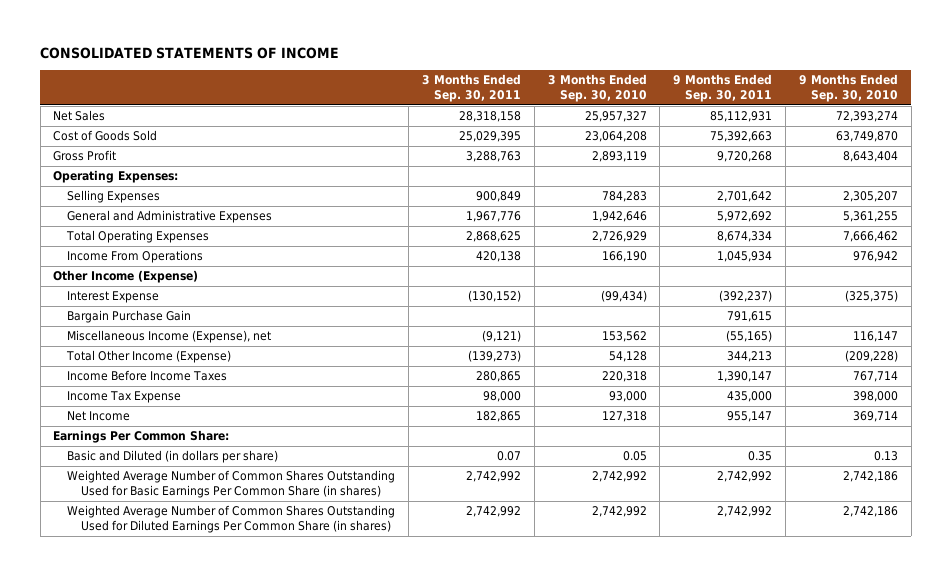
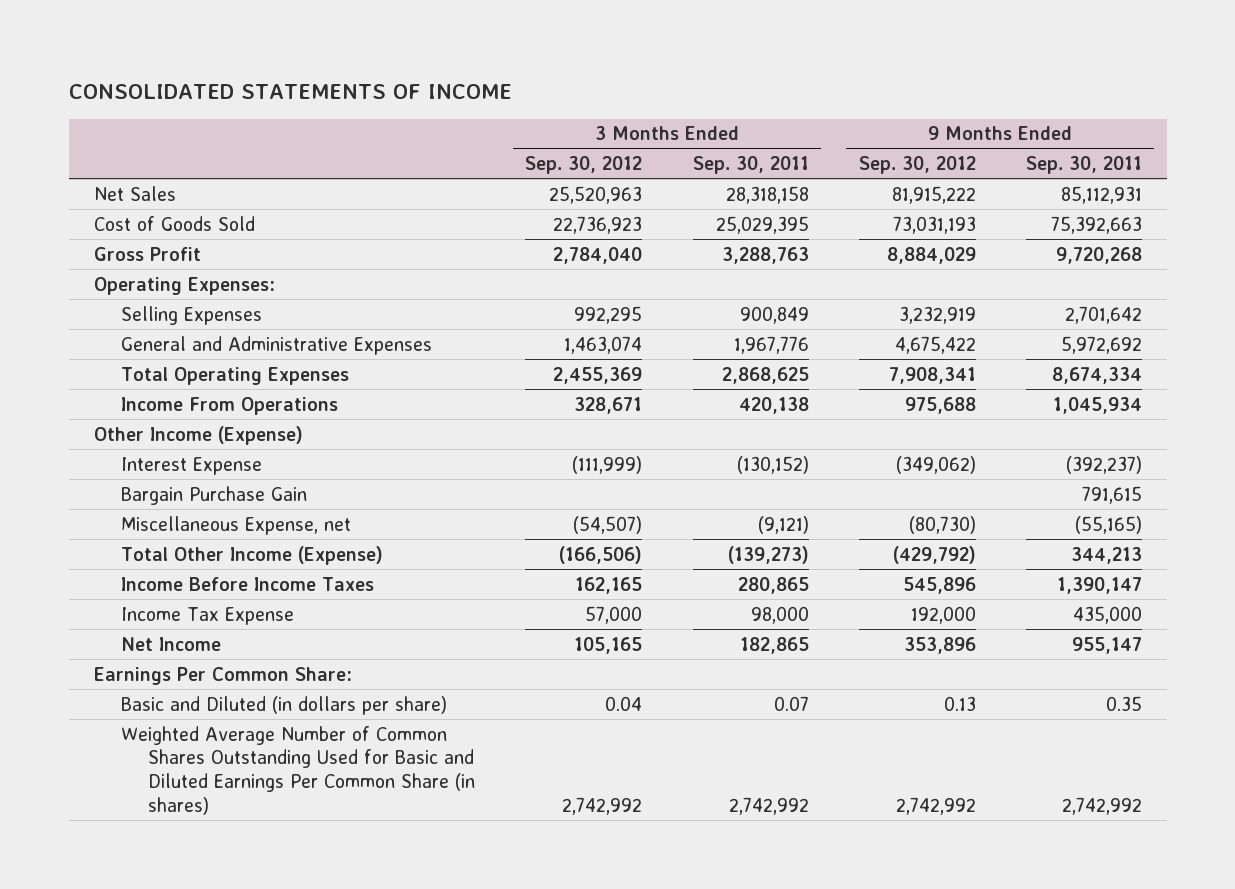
- | 3 Months Ended Sep. 30, 2011 | 3 Months Ended Sep. 30, 2010 | 9 Months Ended Sep. 30, 2011 | 9 Months Ended Sep. 30, 2010
+ | 3 Months Ended Sep. 30, 2012 | 3 Months Ended Sep. 30, 2011 | 9 Months Ended Sep. 30, 2012 | 9 Months Ended Sep. 30, 2011
- Miscellaneous Income (Expense), net | (9,121) | 153,562 | (55,165) | 116,147
+ Miscellaneous Expense, net | (54,507) | (9,121) | (80,730) | (55,165)
- Weighted Average Number of Common Shares Outstanding Used for Basic Earnings Per Common Share (in shares) | 2,742,992 | 2,742,992 | 2,742,992 | 2,742,186
- Weighted Average Number of Common Shares Outstanding Used for Diluted Earnings Per Common Share (in shares) | 2,742,992 | 2,742,992 | 2,742,992 | 2,742,186
+ Weighted Average Number of Common Shares Outstanding Used for Basic and Diluted Earnings Per Common Share (in shares) | 2,742,992 | 2,742,992 | 2,742,992 | 2,742,992

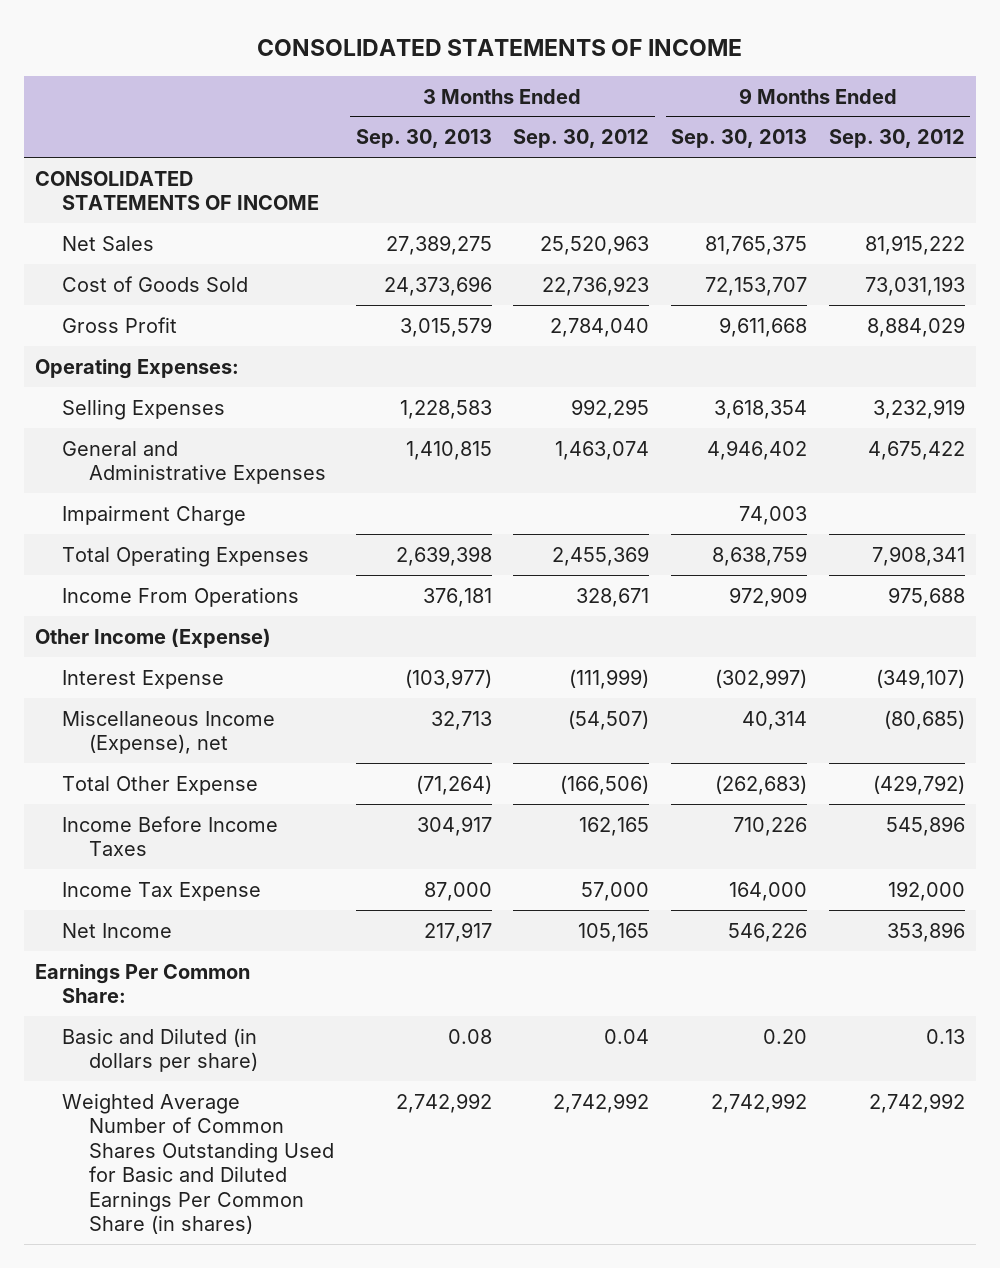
- | 3 Months Ended Sep. 30, 2012 | 3 Months Ended Sep. 30, 2011 | 9 Months Ended Sep. 30, 2012 | 9 Months Ended Sep. 30, 2011
+ | 3 Months Ended Sep. 30, 2013 | 3 Months Ended Sep. 30, 2012 | 9 Months Ended Sep. 30, 2013 | 9 Months Ended Sep. 30, 2012
+ CONSOLIDATED STATEMENTS OF INCOME
+ Impairment Charge | | | 74,003 |
- Interest Expense | (111,999) | (130,152) | (349,062) | (392,237)
- Bargain Purchase Gain | | | | 791,615
- Miscellaneous Expense, net | (54,507) | (9,121) | (80,730) | (55,165)
- Total Other Income (Expense) | (166,506) | (139,273) | (429,792) | 344,213
+ Interest Expense | (103,977) | (111,999) | (302,997) | (349,107)
+ Miscellaneous Income (Expense), net | 32,713 | (54,507) | 40,314 | (80,685)
+ Total Other Expense | (71,264) | (166,506) | (262,683) | (429,792)

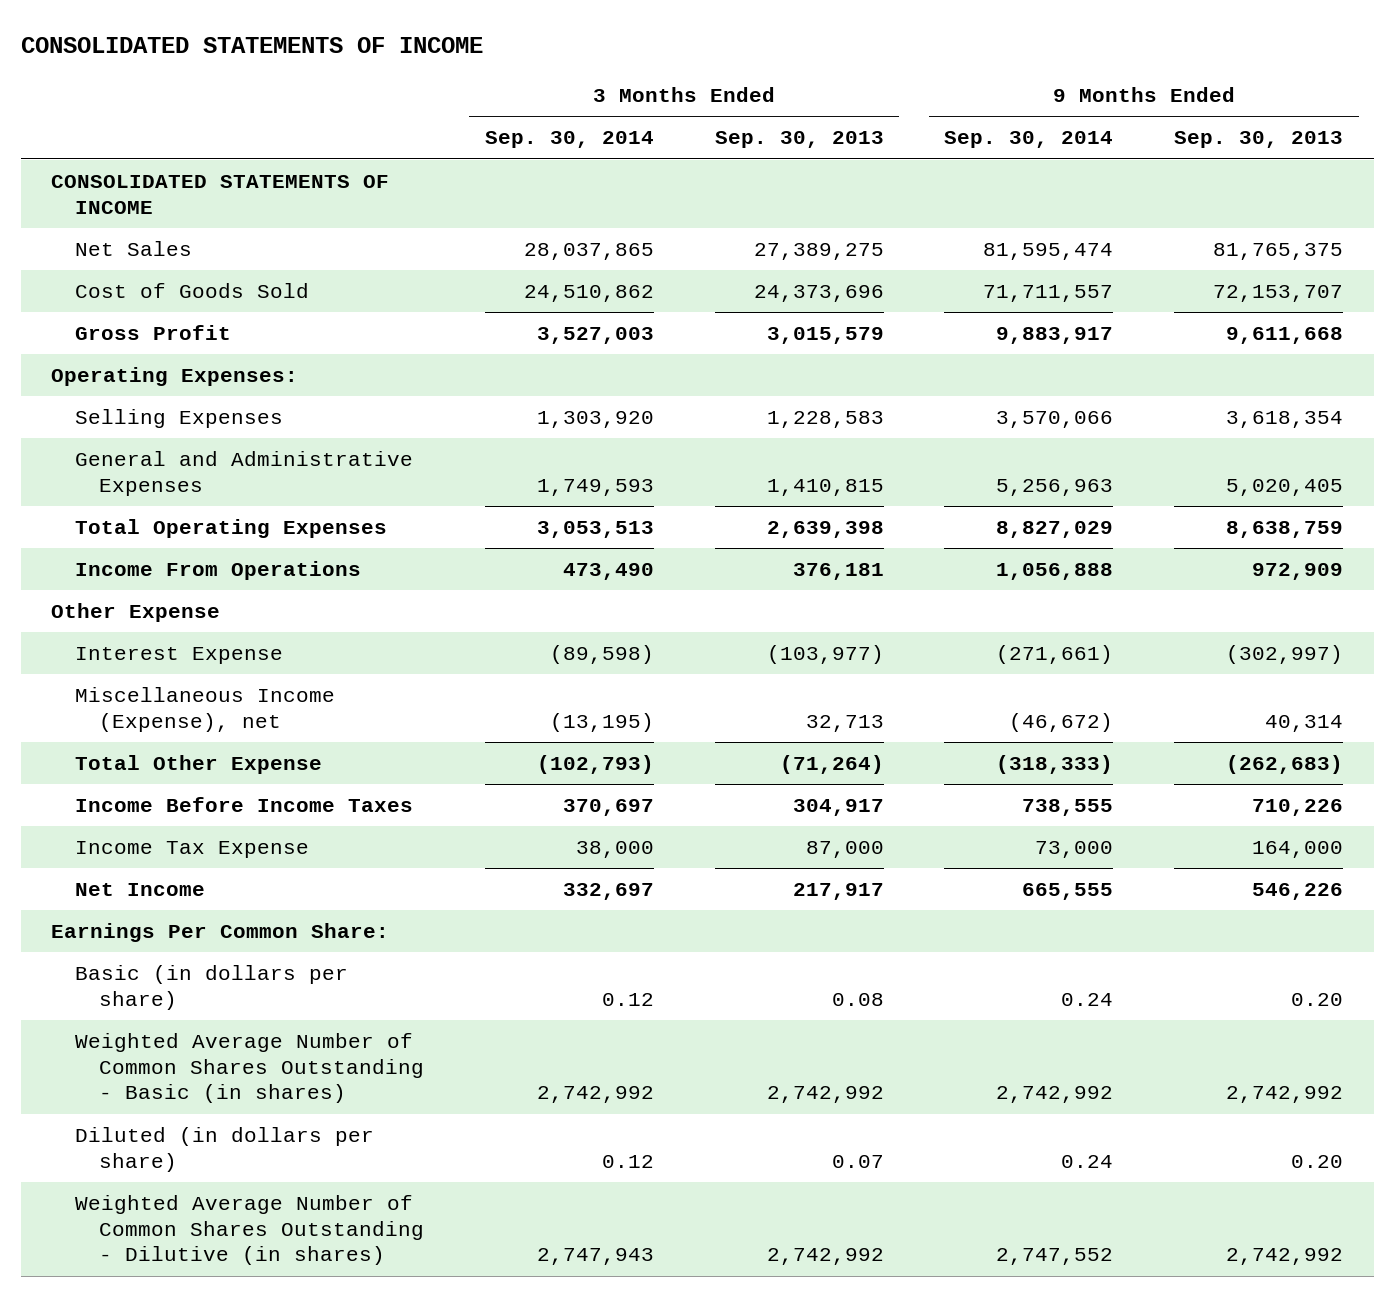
- | 3 Months Ended Sep. 30, 2013 | 3 Months Ended Sep. 30, 2012 | 9 Months Ended Sep. 30, 2013 | 9 Months Ended Sep. 30, 2012
+ | 3 Months Ended Sep. 30, 2014 | 3 Months Ended Sep. 30, 2013 | 9 Months Ended Sep. 30, 2014 | 9 Months Ended Sep. 30, 2013
- General and Administrative Expenses | 1,410,815 | 1,463,074 | 4,946,402 | 4,675,422
- Impairment Charge | | | 74,003 |
+ General and Administrative Expenses | 1,749,593 | 1,410,815 | 5,256,963 | 5,020,405
- Other Income (Expense)
+ Other Expense
- Basic and Diluted (in dollars per share) | 0.08 | 0.04 | 0.20 | 0.13
- Weighted Average Number of Common Shares Outstanding Used for Basic and Diluted Earnings Per Common Share (in shares) | 2,742,992 | 2,742,992 | 2,742,992 | 2,742,992
+ Basic (in dollars per share) | 0.12 | 0.08 | 0.24 | 0.20
+ Weighted Average Number of Common Shares Outstanding - Basic (in shares) | 2,742,992 | 2,742,992 | 2,742,992 | 2,742,992
+ Diluted (in dollars per share) | 0.12 | 0.07 | 0.24 | 0.20
+ Weighted Average Number of Common Shares Outstanding - Dilutive (in shares) | 2,747,943 | 2,742,992 | 2,747,552 | 2,742,992

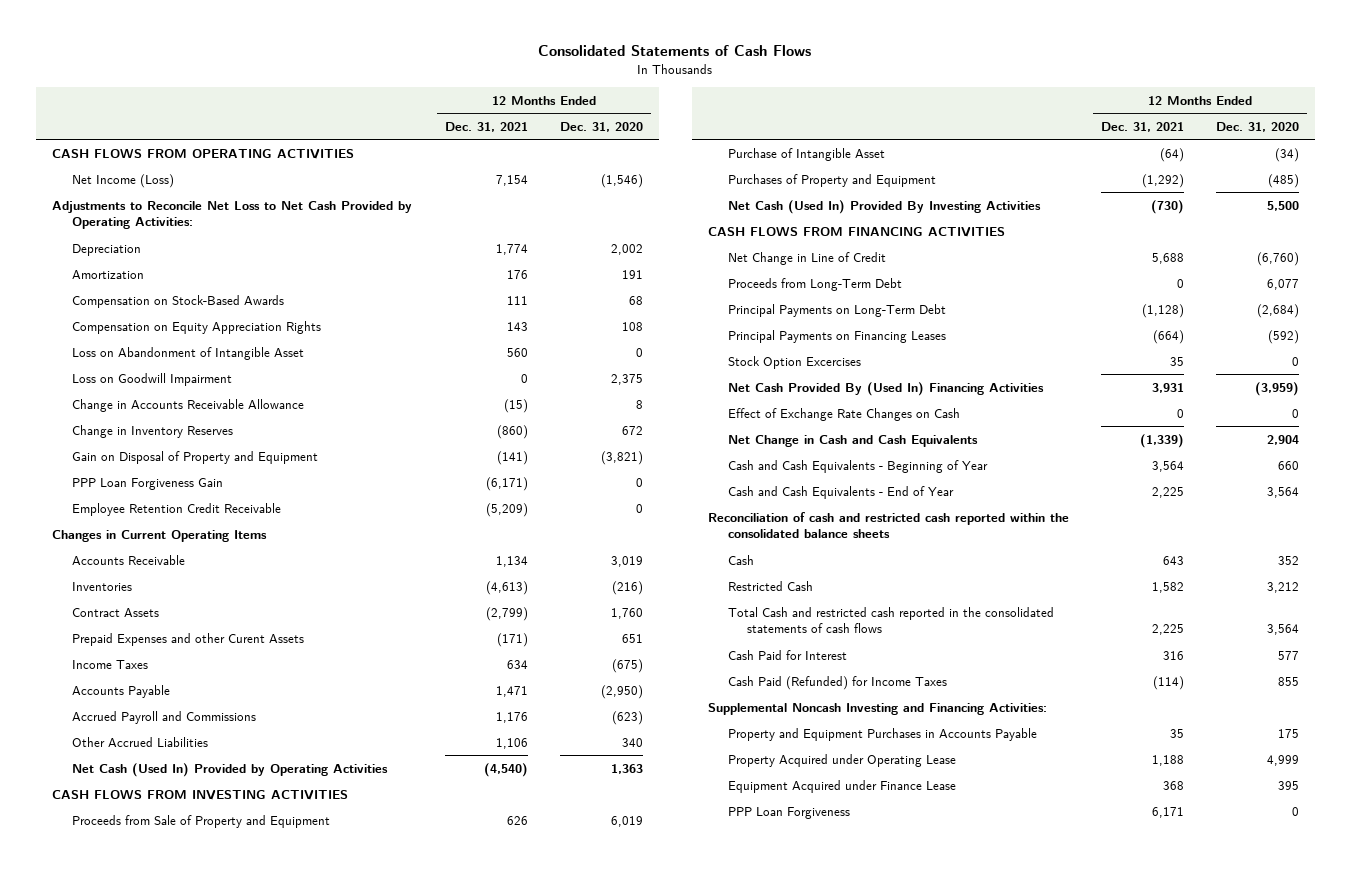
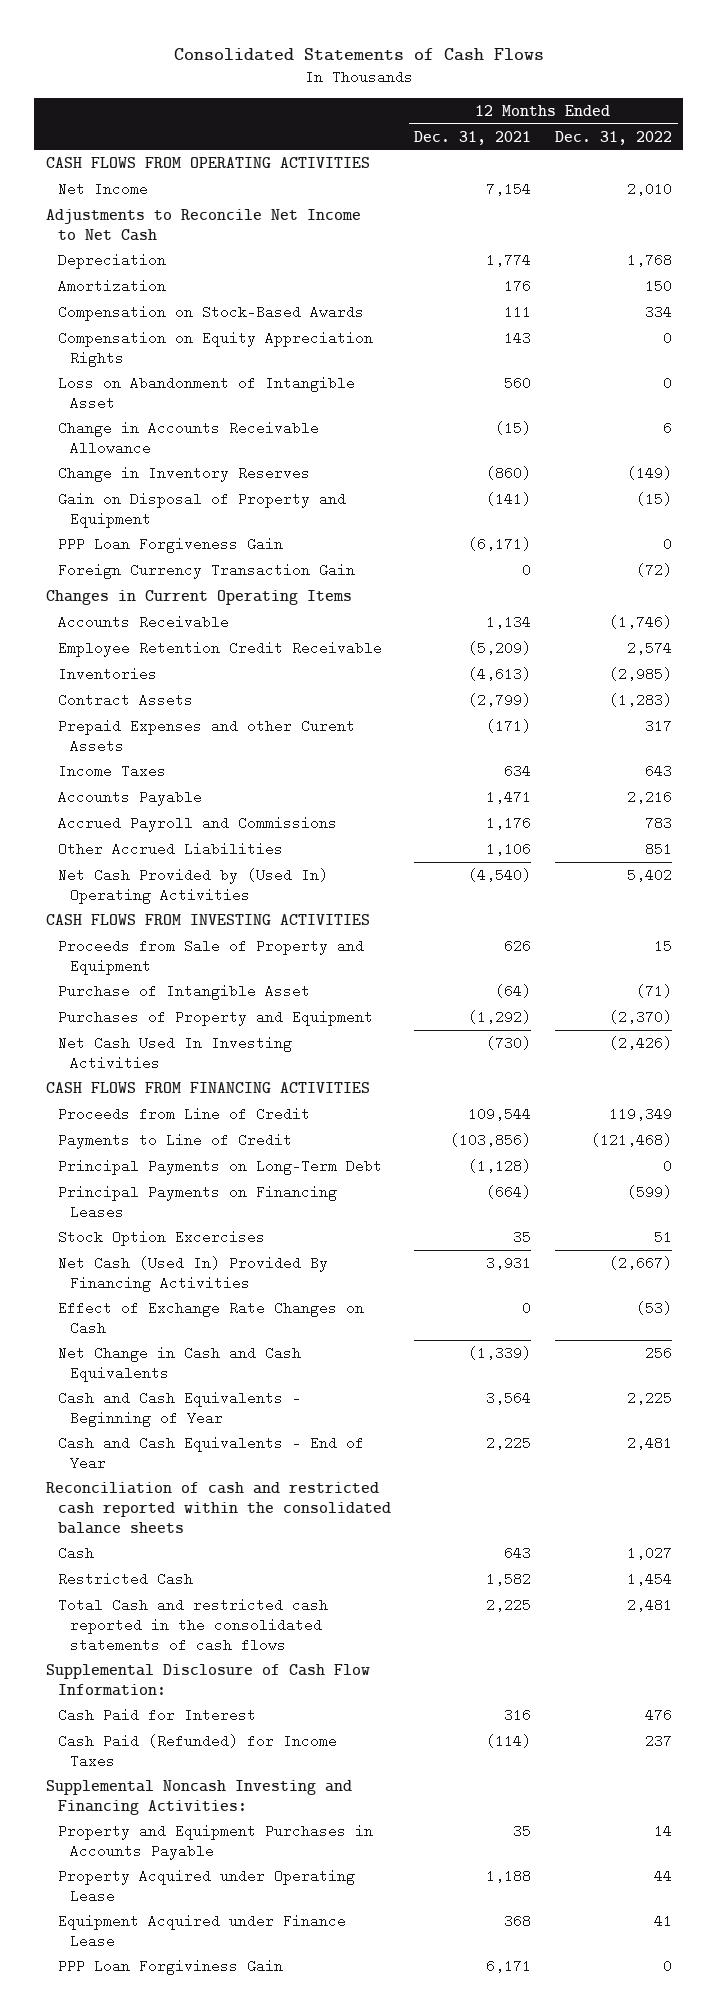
- | 12 Months Ended Dec. 31, 2021 | 12 Months Ended Dec. 31, 2020
+ | 12 Months Ended Dec. 31, 2021 | 12 Months Ended Dec. 31, 2022
- Net Income (Loss) | 7,154 | (1,546)
- Adjustments to Reconcile Net Loss to Net Cash Provided by Operating Activities:
+ Net Income | 7,154 | 2,010
+ Adjustments to Reconcile Net Income to Net Cash
- Loss on Goodwill Impairment | 0 | 2,375
+ Foreign Currency Transaction Gain | 0 | (72)
moved down: Employee Retention Credit Receivable | (5,209) | 2,574
- Net Cash (Used In) Provided by Operating Activities | (4,540) | 1,363
+ Net Cash Provided by (Used In) Operating Activities | (4,540) | 5,402
- Net Cash (Used In) Provided By Investing Activities | (730) | 5,500
+ Net Cash Used In Investing Activities | (730) | (2,426)
- Net Change in Line of Credit | 5,688 | (6,760)
- Proceeds from Long-Term Debt | 0 | 6,077
+ Proceeds from Line of Credit | 109,544 | 119,349
+ Payments to Line of Credit | (103,856) | (121,468)
- Net Cash Provided By (Used In) Financing Activities | 3,931 | (3,959)
+ Net Cash (Used In) Provided By Financing Activities | 3,931 | (2,667)
+ Supplemental Disclosure of Cash Flow Information:
- PPP Loan Forgiveness | 6,171 | 0
+ PPP Loan Forgiviness Gain | 6,171 | 0

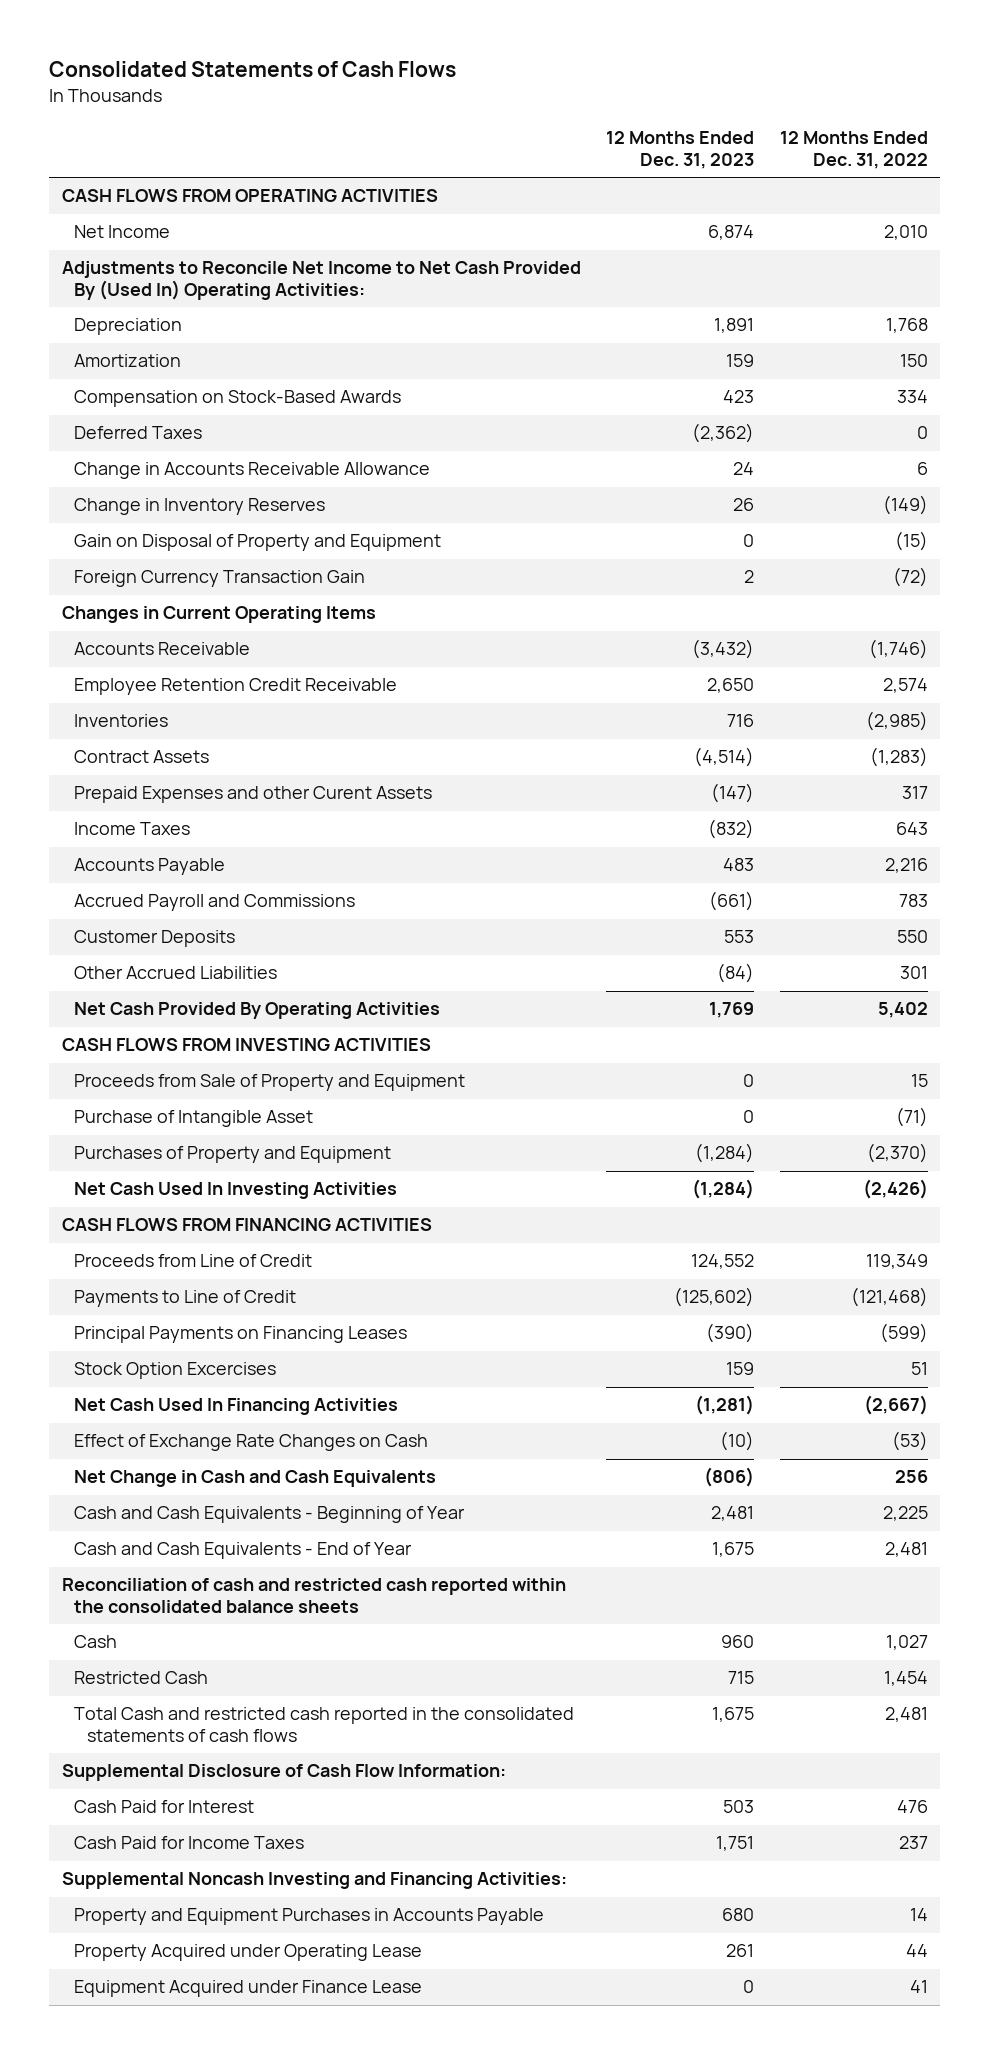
- | 12 Months Ended Dec. 31, 2021 | 12 Months Ended Dec. 31, 2022
+ | 12 Months Ended Dec. 31, 2023 | 12 Months Ended Dec. 31, 2022
- Adjustments to Reconcile Net Income to Net Cash
+ Adjustments to Reconcile Net Income to Net Cash Provided By (Used In) Operating Activities:
- Compensation on Equity Appreciation Rights | 143 | 0
- Loss on Abandonment of Intangible Asset | 560 | 0
+ Deferred Taxes | (2,362) | 0
- PPP Loan Forgiveness Gain | (6,171) | 0
- Other Accrued Liabilities | 1,106 | 851
- Net Cash Provided by (Used In) Operating Activities | (4,540) | 5,402
+ Customer Deposits | 553 | 550
+ Other Accrued Liabilities | (84) | 301
+ Net Cash Provided By Operating Activities | 1,769 | 5,402
- Principal Payments on Long-Term Debt | (1,128) | 0
- Net Cash (Used In) Provided By Financing Activities | 3,931 | (2,667)
+ Net Cash Used In Financing Activities | (1,281) | (2,667)
- Cash Paid (Refunded) for Income Taxes | (114) | 237
+ Cash Paid for Income Taxes | 1,751 | 237
- PPP Loan Forgiviness Gain | 6,171 | 0

